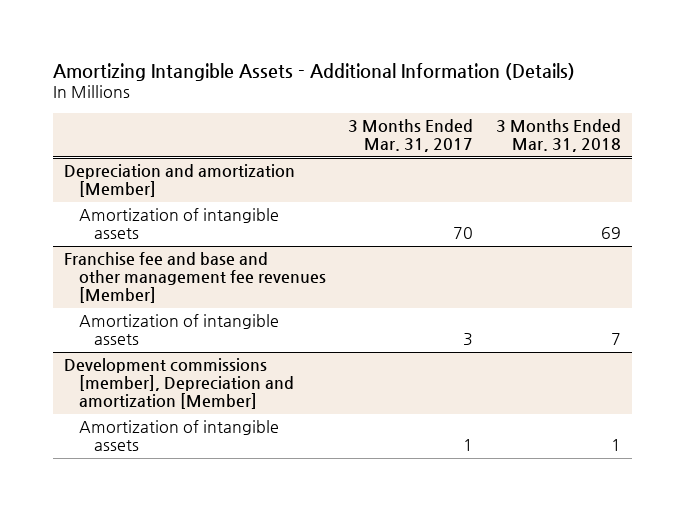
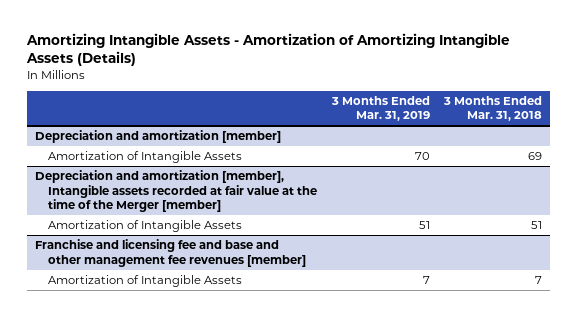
- Amortizing Intangible Assets - Additional Information (Details)
+ Amortizing Intangible Assets - Amortization of Amortizing Intangible Assets (Details)
- | 3 Months Ended Mar. 31, 2017 | 3 Months Ended Mar. 31, 2018
+ | 3 Months Ended Mar. 31, 2019 | 3 Months Ended Mar. 31, 2018
- Depreciation and amortization [Member]
- Amortization of intangible assets | 70 | 69
- Franchise fee and base and other management fee revenues [Member]
- Amortization of intangible assets | 3 | 7
- Development commissions [member], Depreciation and amortization [Member]
- Amortization of intangible assets | 1 | 1
+ Depreciation and amortization [member]
+ Amortization of Intangible Assets | 70 | 69
+ Depreciation and amortization [member], Intangible assets recorded at fair value at the time of the Merger [member]
+ Amortization of Intangible Assets | 51 | 51
+ Franchise and licensing fee and base and other management fee revenues [member]
+ Amortization of Intangible Assets | 7 | 7

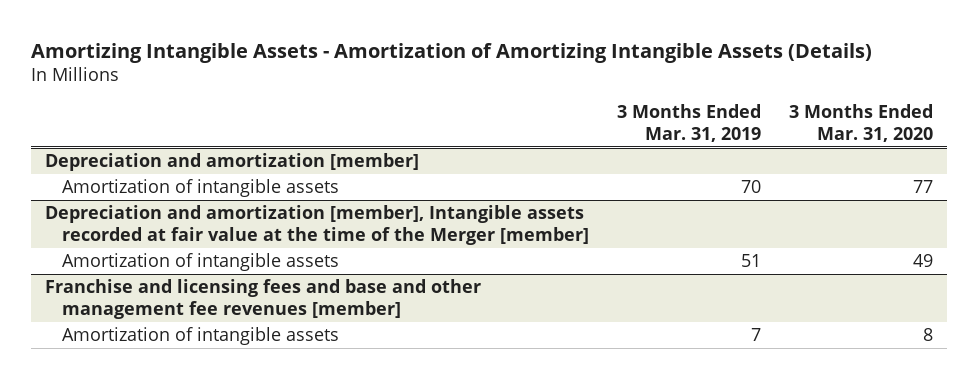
- | 3 Months Ended Mar. 31, 2019 | 3 Months Ended Mar. 31, 2018
+ | 3 Months Ended Mar. 31, 2019 | 3 Months Ended Mar. 31, 2020
@ Depreciation and amortization [member]
- Amortization of Intangible Assets | 70 | 69
+ Amortization of intangible assets | 70 | 77
@ Depreciation and amortization [member], Intangible assets recorded at fair value at the time of the Merger [member]
- Amortization of Intangible Assets | 51 | 51
- Franchise and licensing fee and base and other management fee revenues [member]
- Amortization of Intangible Assets | 7 | 7
@ Depreciation and amortization [member], Intangible assets recorded at fair value at the time of the Merger [member]
+ Amortization of intangible assets | 51 | 49
+ Franchise and licensing fees and base and other management fee revenues [member]
+ Amortization of intangible assets | 7 | 8

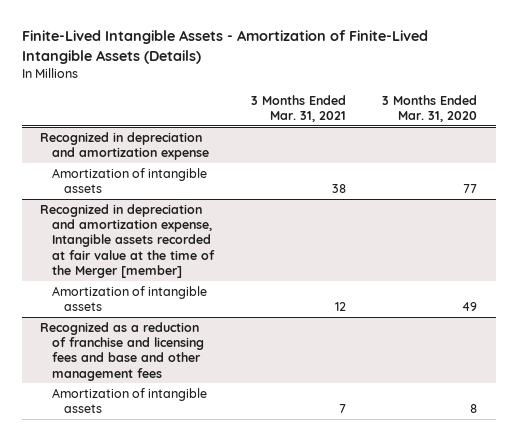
- Amortizing Intangible Assets - Amortization of Amortizing Intangible Assets (Details)
+ Finite-Lived Intangible Assets - Amortization of Finite-Lived Intangible Assets (Details)
- | 3 Months Ended Mar. 31, 2019 | 3 Months Ended Mar. 31, 2020
+ | 3 Months Ended Mar. 31, 2021 | 3 Months Ended Mar. 31, 2020
- Depreciation and amortization [member]
+ Recognized in depreciation and amortization expense
- Depreciation and amortization [member], Intangible assets recorded at fair value at the time of the Merger [member]
+ Recognized in depreciation and amortization expense, Intangible assets recorded at fair value at the time of the Merger [member]
- Franchise and licensing fees and base and other management fee revenues [member]
+ Recognized as a reduction of franchise and licensing fees and base and other management fees

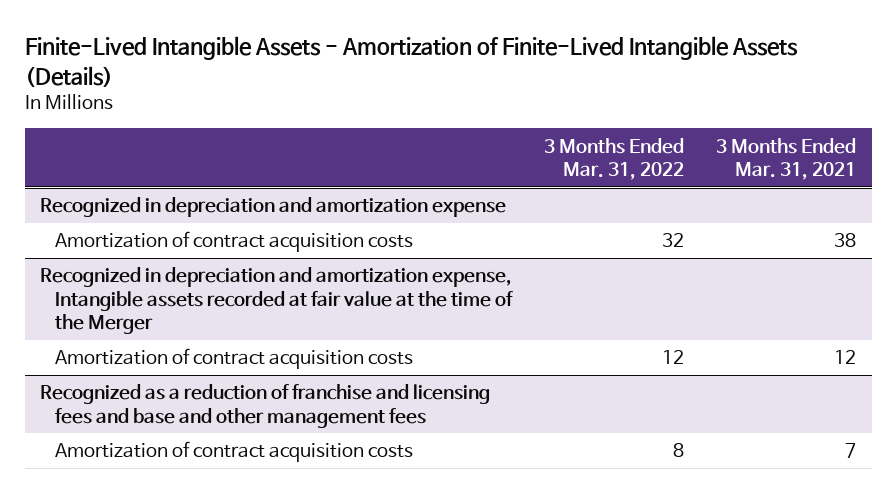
- | 3 Months Ended Mar. 31, 2021 | 3 Months Ended Mar. 31, 2020
+ | 3 Months Ended Mar. 31, 2022 | 3 Months Ended Mar. 31, 2021
@ Recognized in depreciation and amortization expense
- Amortization of intangible assets | 38 | 77
- Recognized in depreciation and amortization expense, Intangible assets recorded at fair value at the time of the Merger [member]
- Amortization of intangible assets | 12 | 49
@ Recognized in depreciation and amortization expense
+ Amortization of contract acquisition costs | 32 | 38
+ Recognized in depreciation and amortization expense, Intangible assets recorded at fair value at the time of the Merger
+ Amortization of contract acquisition costs | 12 | 12
@ Recognized as a reduction of franchise and licensing fees and base and other management fees
- Amortization of intangible assets | 7 | 8
+ Amortization of contract acquisition costs | 8 | 7

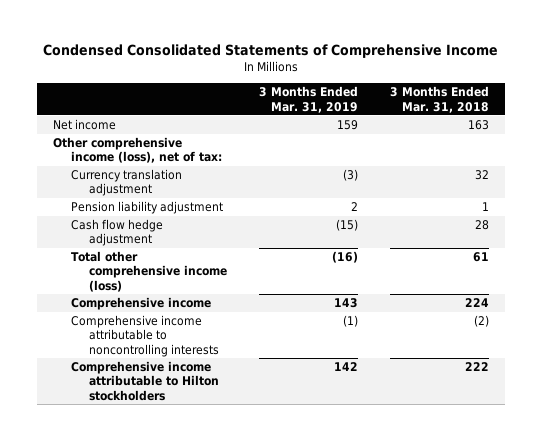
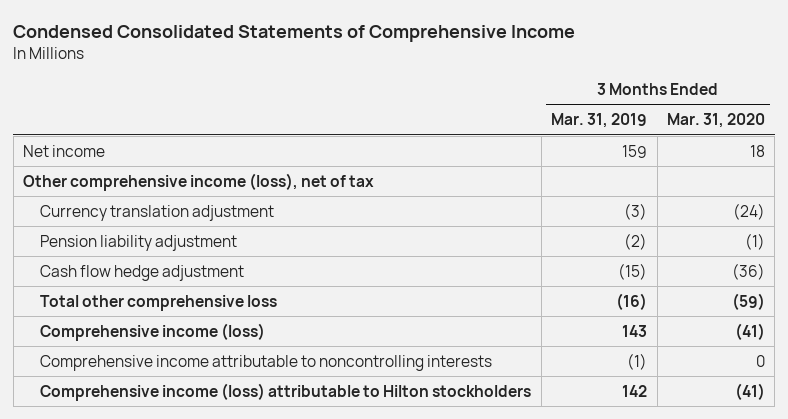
- | 3 Months Ended Mar. 31, 2019 | 3 Months Ended Mar. 31, 2018
+ | 3 Months Ended Mar. 31, 2019 | 3 Months Ended Mar. 31, 2020
- Other comprehensive income (loss), net of tax:
+ Other comprehensive income (loss), net of tax
- Pension liability adjustment | 2 | 1
+ Pension liability adjustment | (2) | (1)
- Total other comprehensive income (loss) | (16) | 61
- Comprehensive income | 143 | 224
+ Total other comprehensive loss | (16) | (59)
+ Comprehensive income (loss) | 143 | (41)
- Comprehensive income attributable to Hilton stockholders | 142 | 222
+ Comprehensive income (loss) attributable to Hilton stockholders | 142 | (41)

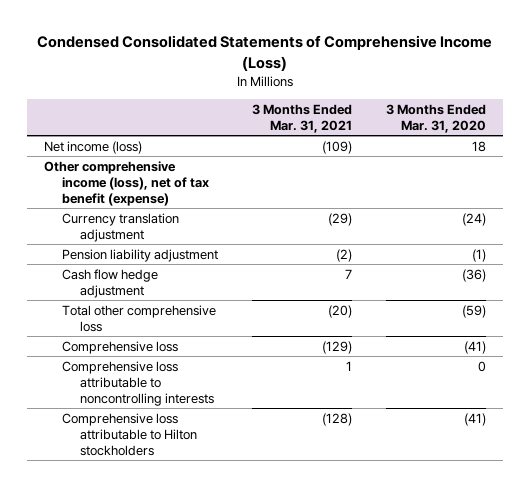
- Condensed Consolidated Statements of Comprehensive Income
+ Condensed Consolidated Statements of Comprehensive Income (Loss)
- | 3 Months Ended Mar. 31, 2019 | 3 Months Ended Mar. 31, 2020
+ | 3 Months Ended Mar. 31, 2021 | 3 Months Ended Mar. 31, 2020
- Net income | 159 | 18
- Other comprehensive income (loss), net of tax
+ Net income (loss) | (109) | 18
+ Other comprehensive income (loss), net of tax benefit (expense)
- Comprehensive income (loss) | 143 | (41)
- Comprehensive income attributable to noncontrolling interests | (1) | 0
- Comprehensive income (loss) attributable to Hilton stockholders | 142 | (41)
+ Comprehensive loss | (129) | (41)
+ Comprehensive loss attributable to noncontrolling interests | 1 | 0
+ Comprehensive loss attributable to Hilton stockholders | (128) | (41)

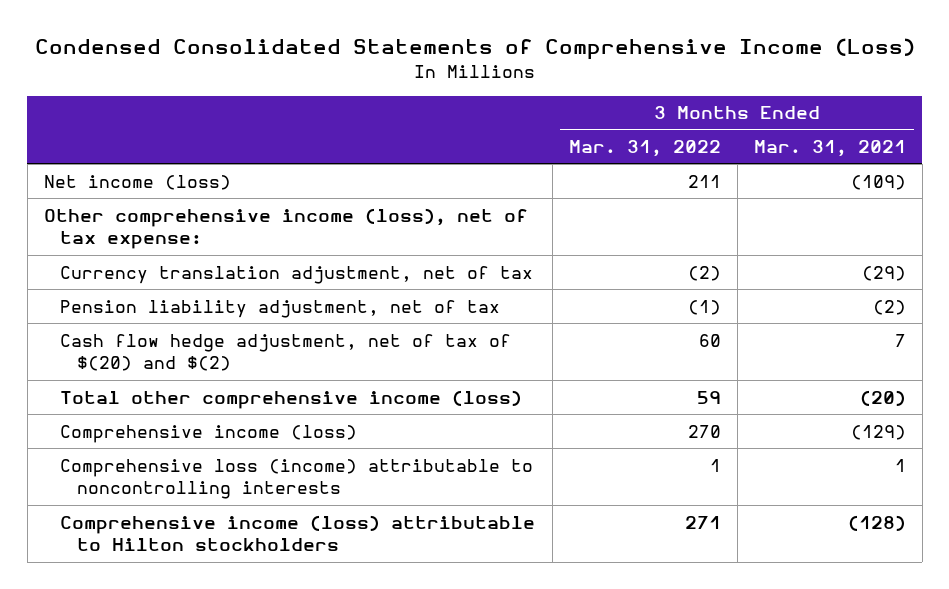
- | 3 Months Ended Mar. 31, 2021 | 3 Months Ended Mar. 31, 2020
+ | 3 Months Ended Mar. 31, 2022 | 3 Months Ended Mar. 31, 2021
- Other comprehensive income (loss), net of tax benefit (expense)
- Currency translation adjustment | (29) | (24)
- Pension liability adjustment | (2) | (1)
- Cash flow hedge adjustment | 7 | (36)
- Total other comprehensive loss | (20) | (59)
- Comprehensive loss | (129) | (41)
- Comprehensive loss attributable to noncontrolling interests | 1 | 0
- Comprehensive loss attributable to Hilton stockholders | (128) | (41)
+ Other comprehensive income (loss), net of tax expense:
+ Currency translation adjustment, net of tax | (2) | (29)
+ Pension liability adjustment, net of tax | (1) | (2)
+ Cash flow hedge adjustment, net of tax of $(20) and $(2) | 60 | 7
+ Total other comprehensive income (loss) | 59 | (20)
+ Comprehensive income (loss) | 270 | (129)
+ Comprehensive loss (income) attributable to noncontrolling interests | 1 | 1
+ Comprehensive income (loss) attributable to Hilton stockholders | 271 | (128)

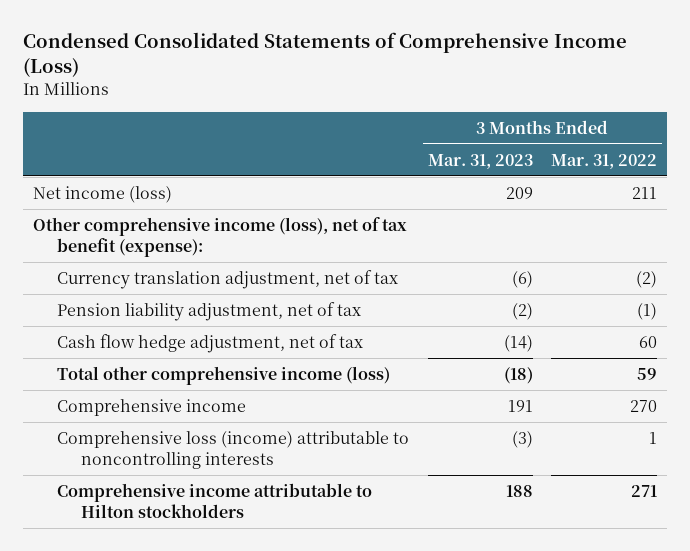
- | 3 Months Ended Mar. 31, 2022 | 3 Months Ended Mar. 31, 2021
+ | 3 Months Ended Mar. 31, 2023 | 3 Months Ended Mar. 31, 2022
- Other comprehensive income (loss), net of tax expense:
+ Other comprehensive income (loss), net of tax benefit (expense):
- Cash flow hedge adjustment, net of tax of $(20) and $(2) | 60 | 7
+ Cash flow hedge adjustment, net of tax | (14) | 60
- Comprehensive income (loss) | 270 | (129)
+ Comprehensive income | 191 | 270
- Comprehensive income (loss) attributable to Hilton stockholders | 271 | (128)
+ Comprehensive income attributable to Hilton stockholders | 188 | 271

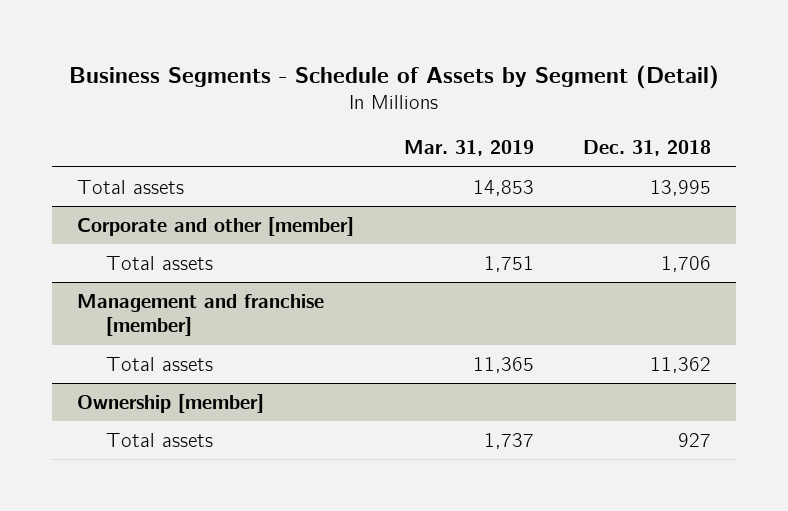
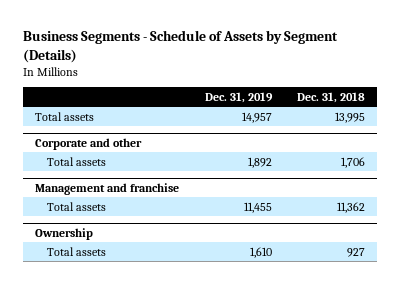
- Business Segments - Schedule of Assets by Segment (Detail)
+ Business Segments - Schedule of Assets by Segment (Details)
- | Mar. 31, 2019 | Dec. 31, 2018
+ | Dec. 31, 2019 | Dec. 31, 2018
- Corporate and other [member]
+ Corporate and other
- Management and franchise [member]
+ Management and franchise
- Ownership [member]
+ Ownership

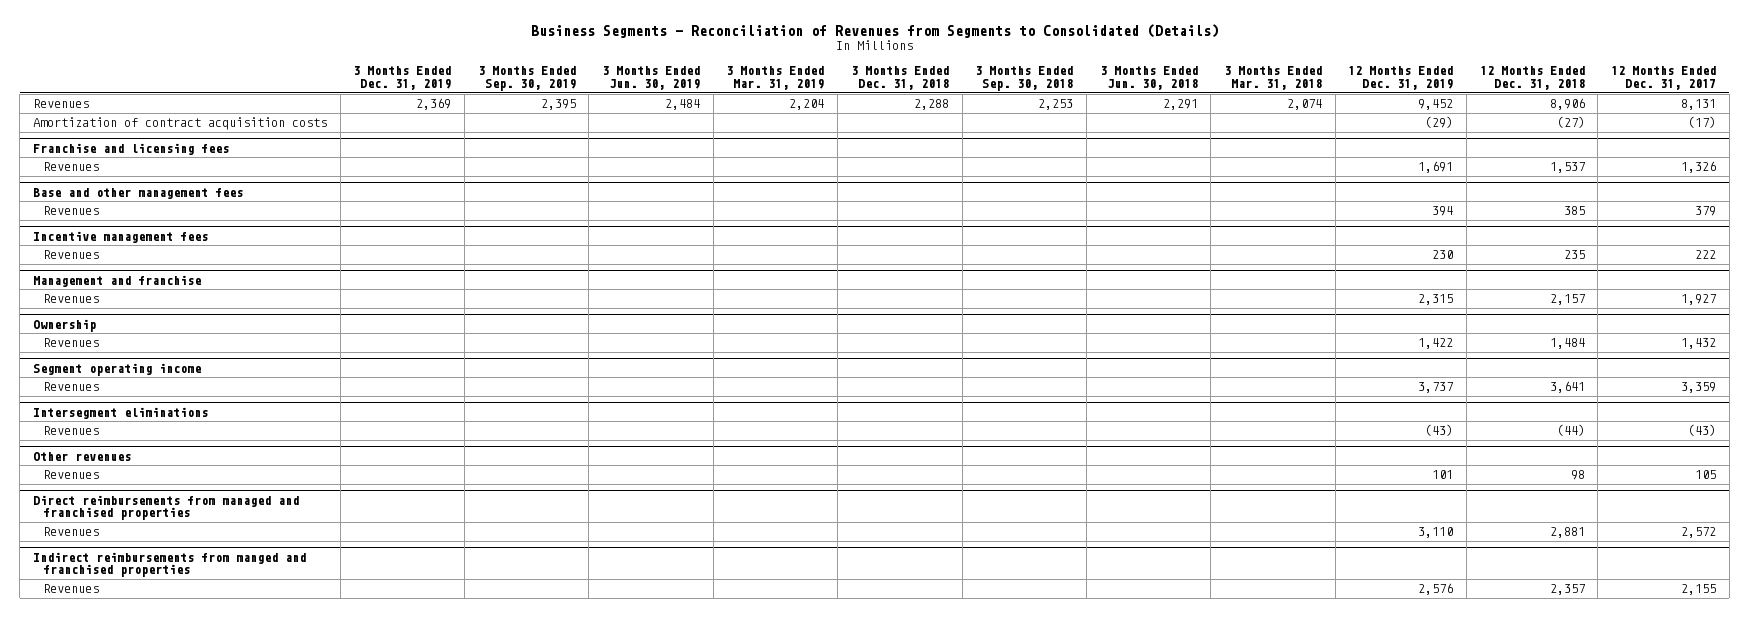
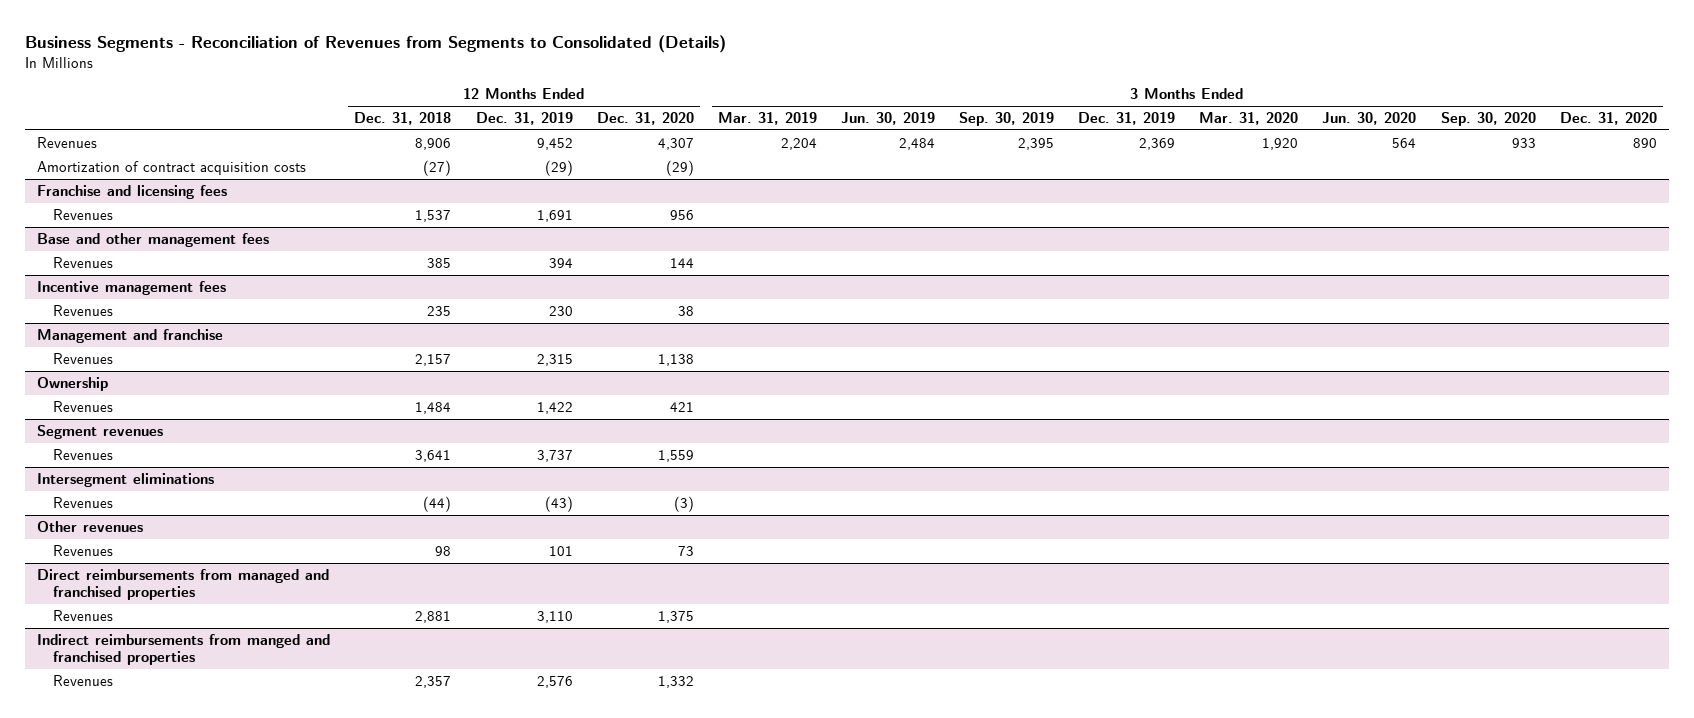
- | 3 Months Ended Dec. 31, 2019 | 3 Months Ended Sep. 30, 2019 | 3 Months Ended Jun. 30, 2019 | 3 Months Ended Mar. 31, 2019 | 3 Months Ended Dec. 31, 2018 | 3 Months Ended Sep. 30, 2018 | 3 Months Ended Jun. 30, 2018 | 3 Months Ended Mar. 31, 2018 | 12 Months Ended Dec. 31, 2019 | 12 Months Ended Dec. 31, 2018 | 12 Months Ended Dec. 31, 2017
+ | 12 Months Ended Dec. 31, 2018 | 12 Months Ended Dec. 31, 2019 | 12 Months Ended Dec. 31, 2020 | 3 Months Ended Mar. 31, 2019 | 3 Months Ended Jun. 30, 2019 | 3 Months Ended Sep. 30, 2019 | 3 Months Ended Dec. 31, 2019 | 3 Months Ended Mar. 31, 2020 | 3 Months Ended Jun. 30, 2020 | 3 Months Ended Sep. 30, 2020 | 3 Months Ended Dec. 31, 2020
- Segment operating income
+ Segment revenues

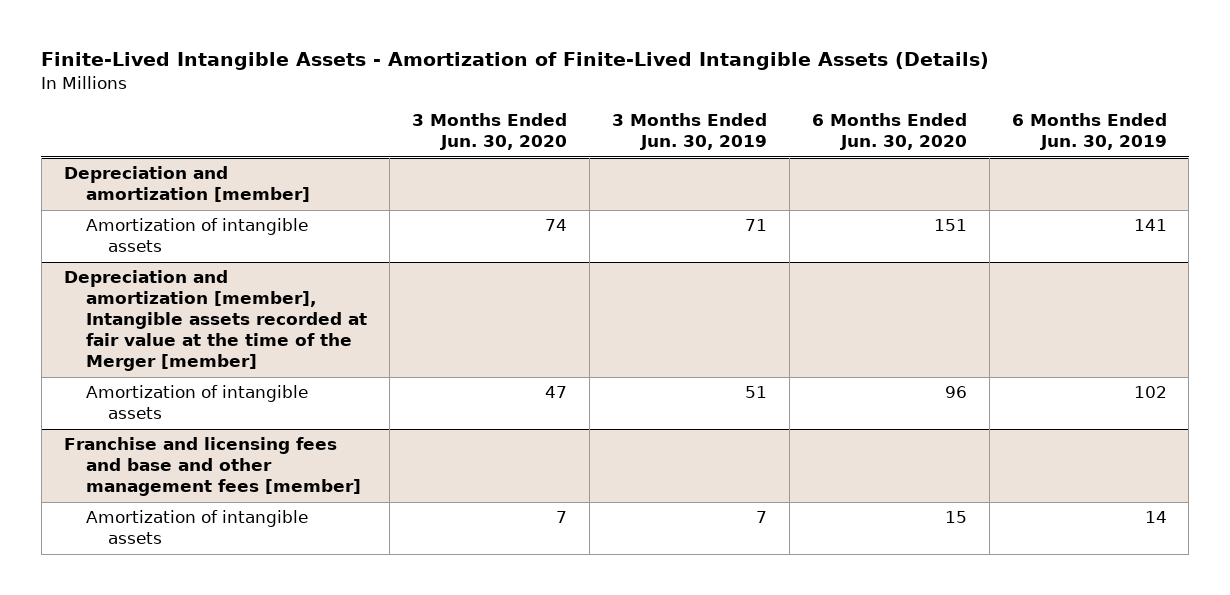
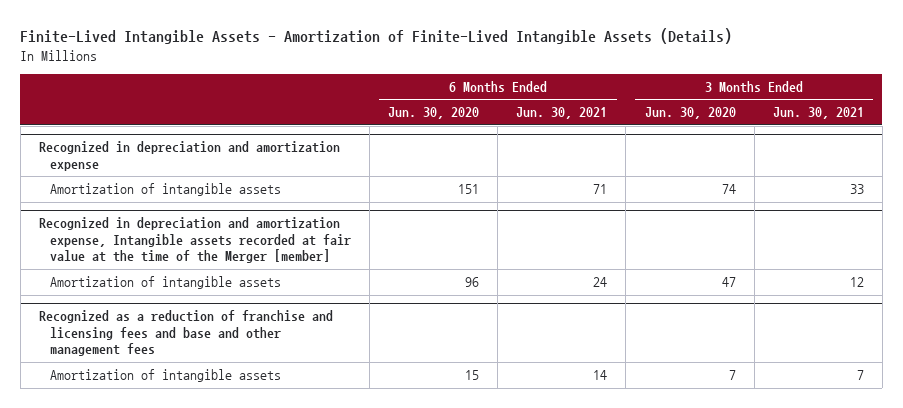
- | 3 Months Ended Jun. 30, 2020 | 3 Months Ended Jun. 30, 2019 | 6 Months Ended Jun. 30, 2020 | 6 Months Ended Jun. 30, 2019
+ | 6 Months Ended Jun. 30, 2020 | 6 Months Ended Jun. 30, 2021 | 3 Months Ended Jun. 30, 2020 | 3 Months Ended Jun. 30, 2021
- Depreciation and amortization [member]
+ Recognized in depreciation and amortization expense
- Depreciation and amortization [member], Intangible assets recorded at fair value at the time of the Merger [member]
+ Recognized in depreciation and amortization expense, Intangible assets recorded at fair value at the time of the Merger [member]
- Franchise and licensing fees and base and other management fees [member]
+ Recognized as a reduction of franchise and licensing fees and base and other management fees

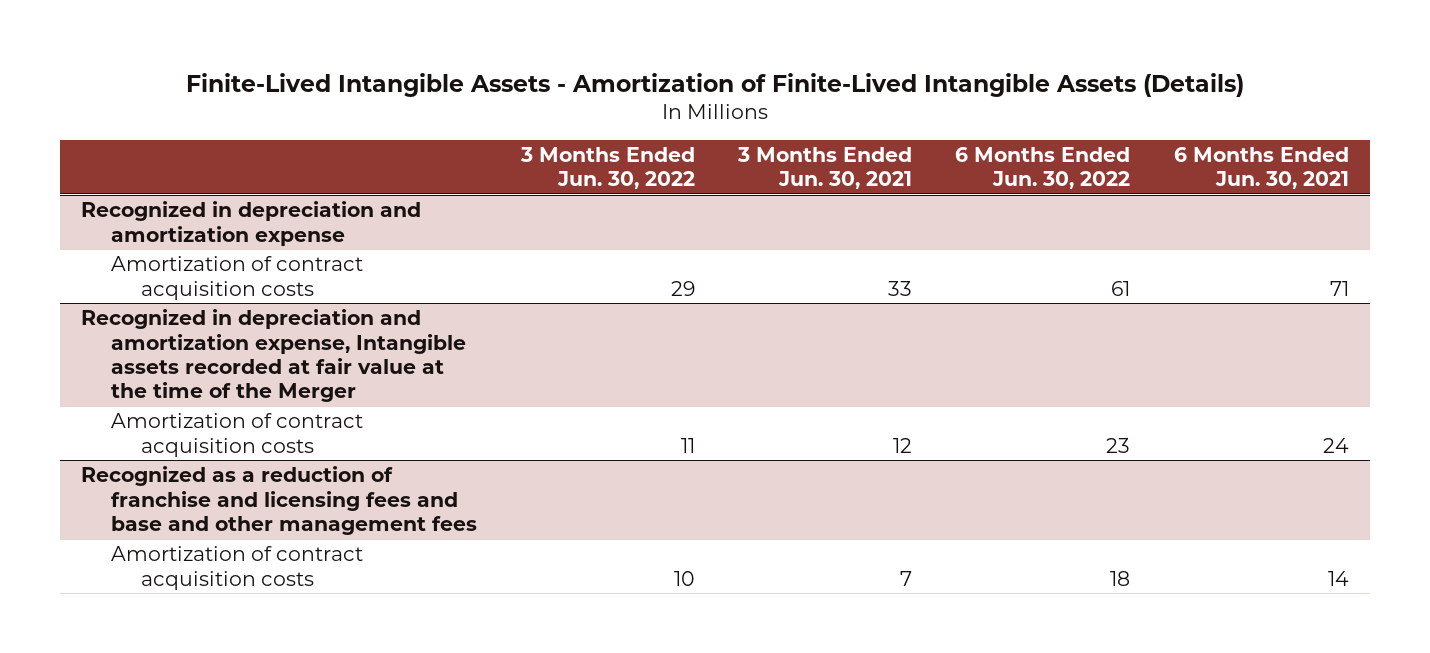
- | 6 Months Ended Jun. 30, 2020 | 6 Months Ended Jun. 30, 2021 | 3 Months Ended Jun. 30, 2020 | 3 Months Ended Jun. 30, 2021
+ | 3 Months Ended Jun. 30, 2022 | 3 Months Ended Jun. 30, 2021 | 6 Months Ended Jun. 30, 2022 | 6 Months Ended Jun. 30, 2021
@ Recognized in depreciation and amortization expense
- Amortization of intangible assets | 151 | 71 | 74 | 33
- Recognized in depreciation and amortization expense, Intangible assets recorded at fair value at the time of the Merger [member]
- Amortization of intangible assets | 96 | 24 | 47 | 12
@ Recognized in depreciation and amortization expense
+ Amortization of contract acquisition costs | 29 | 33 | 61 | 71
+ Recognized in depreciation and amortization expense, Intangible assets recorded at fair value at the time of the Merger
+ Amortization of contract acquisition costs | 11 | 12 | 23 | 24
@ Recognized as a reduction of franchise and licensing fees and base and other management fees
- Amortization of intangible assets | 15 | 14 | 7 | 7
+ Amortization of contract acquisition costs | 10 | 7 | 18 | 14

